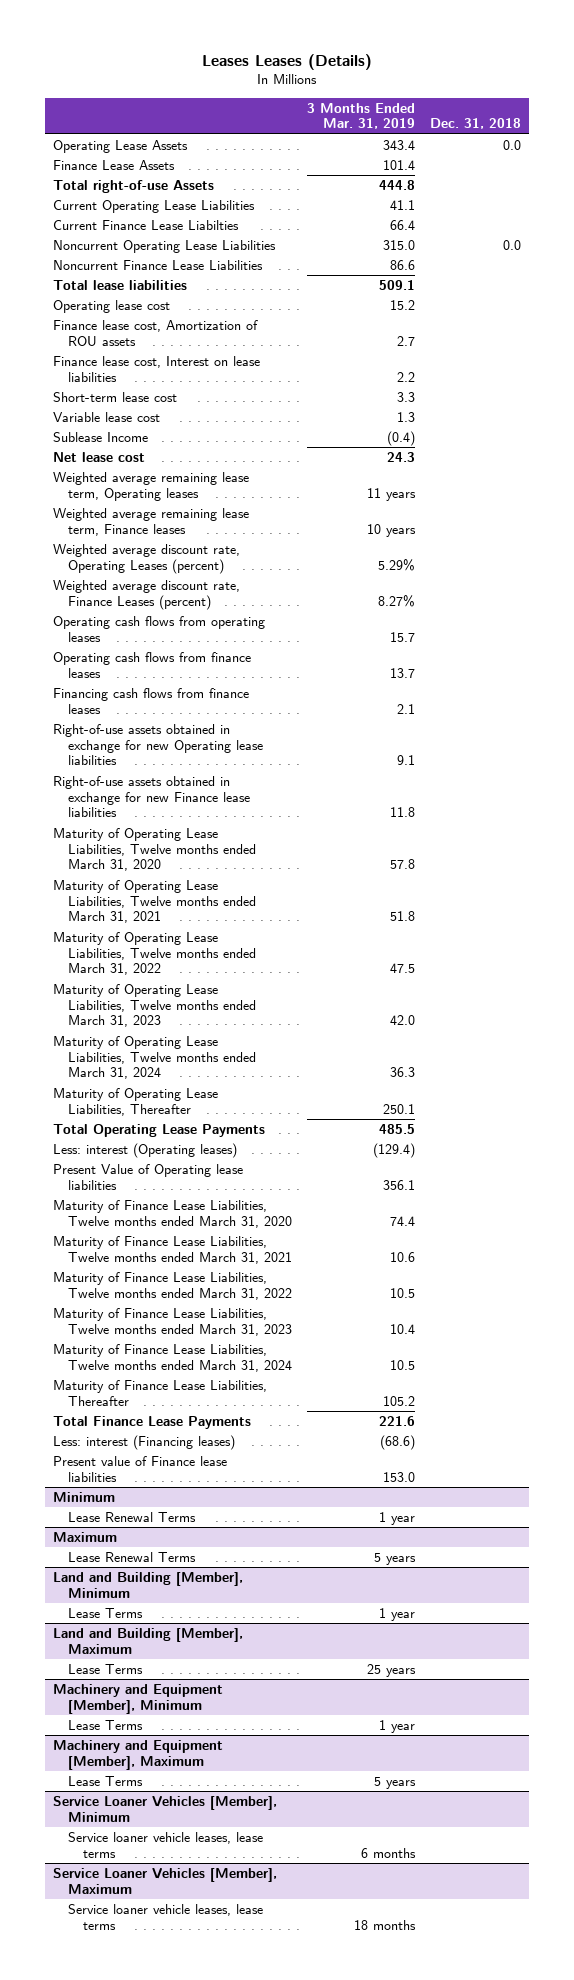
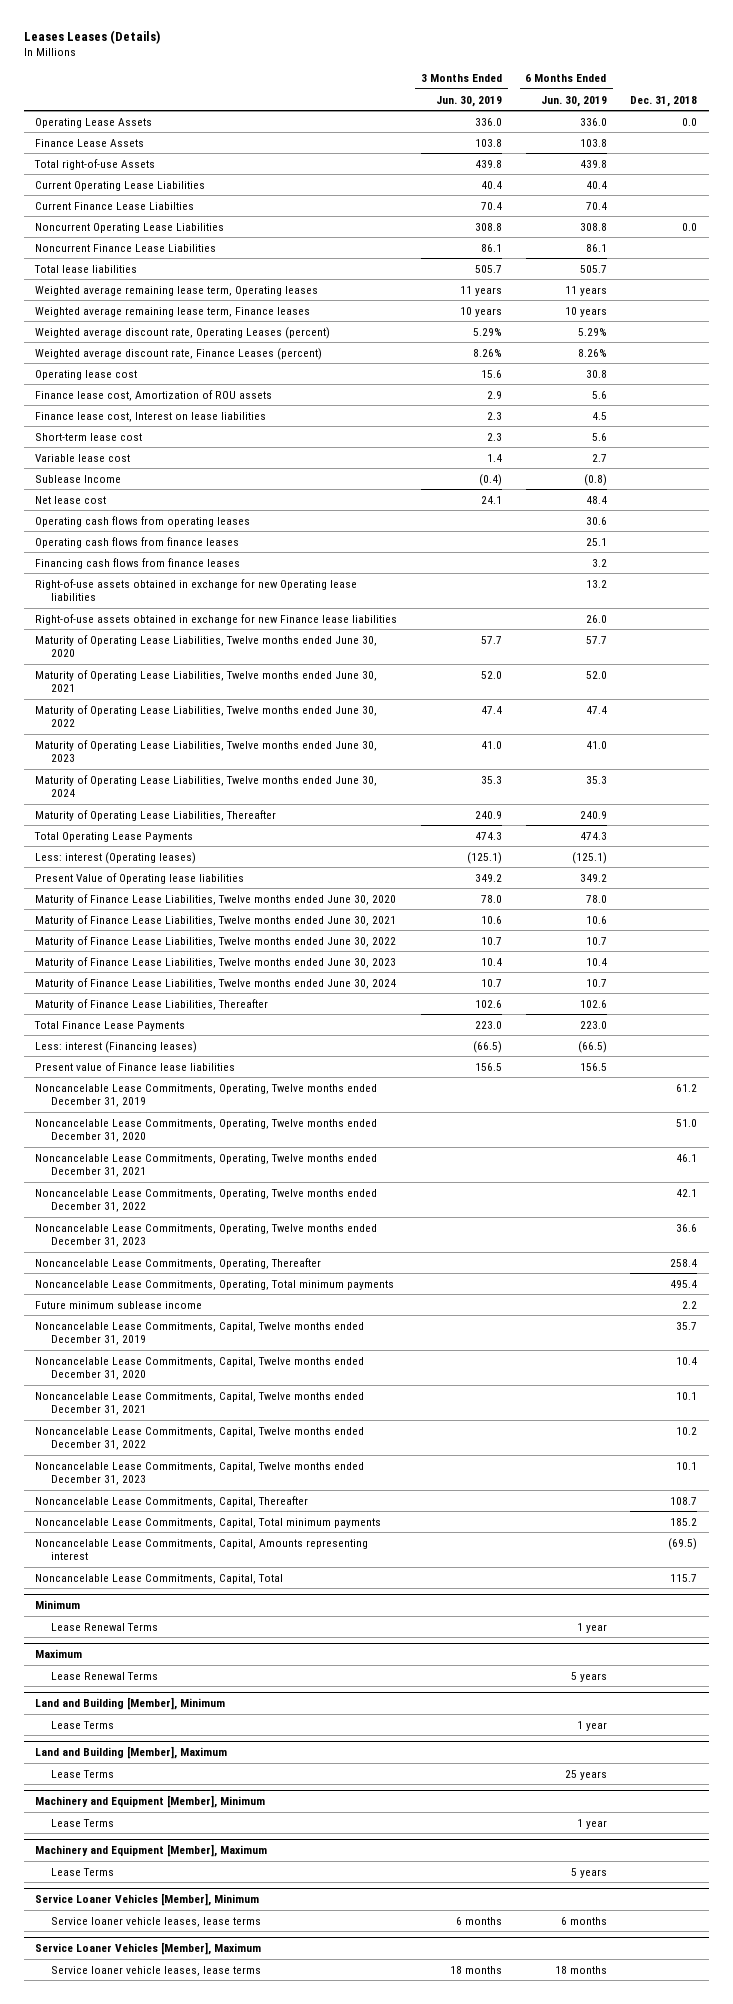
- | 3 Months Ended Mar. 31, 2019 | Dec. 31, 2018
+ | 3 Months Ended Jun. 30, 2019 | 6 Months Ended Jun. 30, 2019 | Dec. 31, 2018
moved up: Weighted average remaining lease term, Operating leases | 11 years | 11 years |
moved up: Weighted average remaining lease term, Finance leases | 10 years | 10 years |
moved up: Weighted average discount rate, Operating Leases (percent) | 5.29% | 5.29% |
moved up: Weighted average discount rate, Finance Leases (percent) | 8.26% | 8.26% |
- Maturity of Operating Lease Liabilities, Twelve months ended March 31, 2020 | 57.8 |
- Maturity of Operating Lease Liabilities, Twelve months ended March 31, 2021 | 51.8 |
- Maturity of Operating Lease Liabilities, Twelve months ended March 31, 2022 | 47.5 |
- Maturity of Operating Lease Liabilities, Twelve months ended March 31, 2023 | 42.0 |
- Maturity of Operating Lease Liabilities, Twelve months ended March 31, 2024 | 36.3 |
+ Maturity of Operating Lease Liabilities, Twelve months ended June 30, 2020 | 57.7 | 57.7 |
+ Maturity of Operating Lease Liabilities, Twelve months ended June 30, 2021 | 52.0 | 52.0 |
+ Maturity of Operating Lease Liabilities, Twelve months ended June 30, 2022 | 47.4 | 47.4 |
+ Maturity of Operating Lease Liabilities, Twelve months ended June 30, 2023 | 41.0 | 41.0 |
+ Maturity of Operating Lease Liabilities, Twelve months ended June 30, 2024 | 35.3 | 35.3 |
- Maturity of Finance Lease Liabilities, Twelve months ended March 31, 2020 | 74.4 |
- Maturity of Finance Lease Liabilities, Twelve months ended March 31, 2021 | 10.6 |
- Maturity of Finance Lease Liabilities, Twelve months ended March 31, 2022 | 10.5 |
- Maturity of Finance Lease Liabilities, Twelve months ended March 31, 2023 | 10.4 |
- Maturity of Finance Lease Liabilities, Twelve months ended March 31, 2024 | 10.5 |
+ Maturity of Finance Lease Liabilities, Twelve months ended June 30, 2020 | 78.0 | 78.0 |
+ Maturity of Finance Lease Liabilities, Twelve months ended June 30, 2021 | 10.6 | 10.6 |
+ Maturity of Finance Lease Liabilities, Twelve months ended June 30, 2022 | 10.7 | 10.7 |
+ Maturity of Finance Lease Liabilities, Twelve months ended June 30, 2023 | 10.4 | 10.4 |
+ Maturity of Finance Lease Liabilities, Twelve months ended June 30, 2024 | 10.7 | 10.7 |
+ Noncancelable Lease Commitments, Operating, Twelve months ended December 31, 2019 | | | 61.2
+ Noncancelable Lease Commitments, Operating, Twelve months ended December 31, 2020 | | | 51.0
+ Noncancelable Lease Commitments, Operating, Twelve months ended December 31, 2021 | | | 46.1
+ Noncancelable Lease Commitments, Operating, Twelve months ended December 31, 2022 | | | 42.1
+ Noncancelable Lease Commitments, Operating, Twelve months ended December 31, 2023 | | | 36.6
+ Noncancelable Lease Commitments, Operating, Thereafter | | | 258.4
+ Noncancelable Lease Commitments, Operating, Total minimum payments | | | 495.4
+ Future minimum sublease income | | | 2.2
+ Noncancelable Lease Commitments, Capital, Twelve months ended December 31, 2019 | | | 35.7
+ Noncancelable Lease Commitments, Capital, Twelve months ended December 31, 2020 | | | 10.4
+ Noncancelable Lease Commitments, Capital, Twelve months ended December 31, 2021 | | | 10.1
+ Noncancelable Lease Commitments, Capital, Twelve months ended December 31, 2022 | | | 10.2
+ Noncancelable Lease Commitments, Capital, Twelve months ended December 31, 2023 | | | 10.1
+ Noncancelable Lease Commitments, Capital, Thereafter | | | 108.7
+ Noncancelable Lease Commitments, Capital, Total minimum payments | | | 185.2
+ Noncancelable Lease Commitments, Capital, Amounts representing interest | | | (69.5)
+ Noncancelable Lease Commitments, Capital, Total | | | 115.7

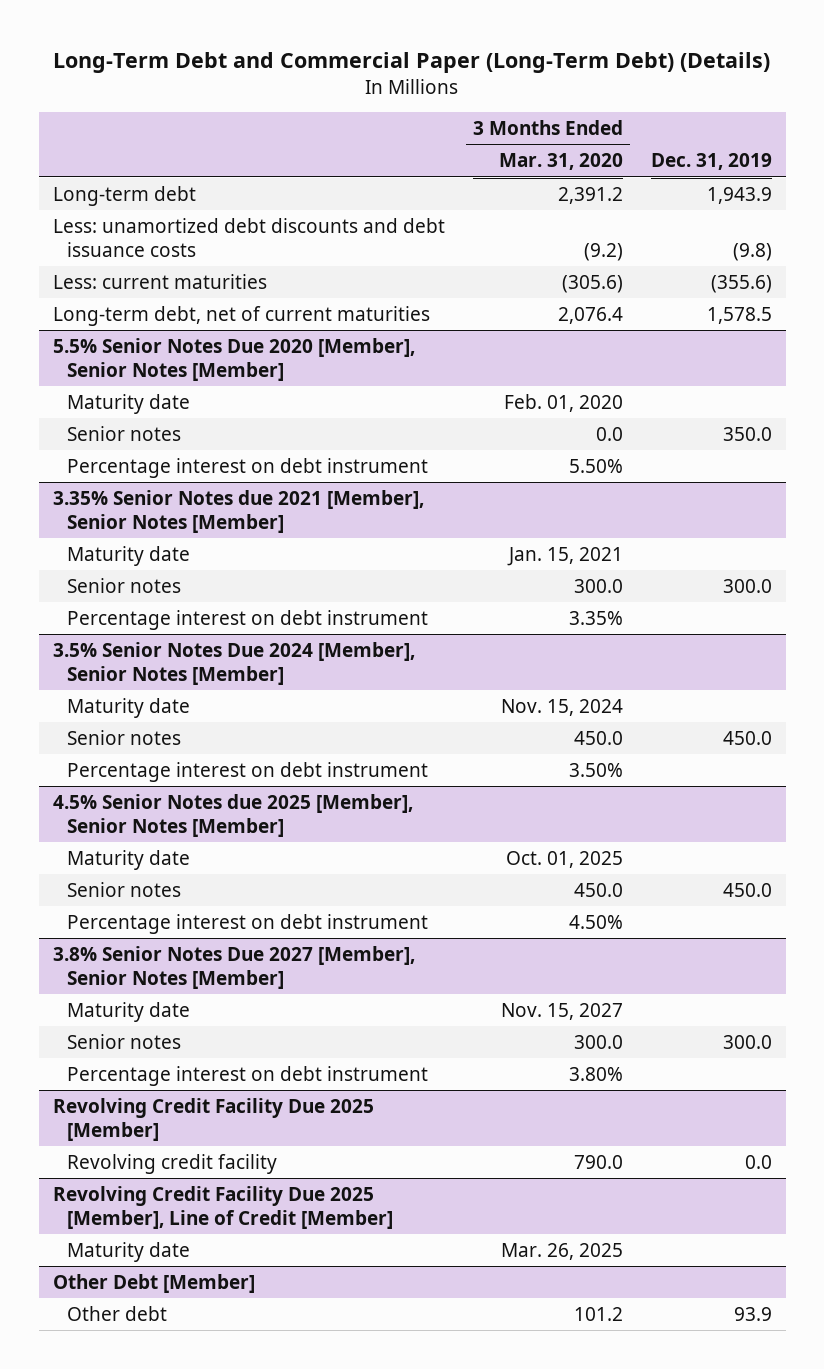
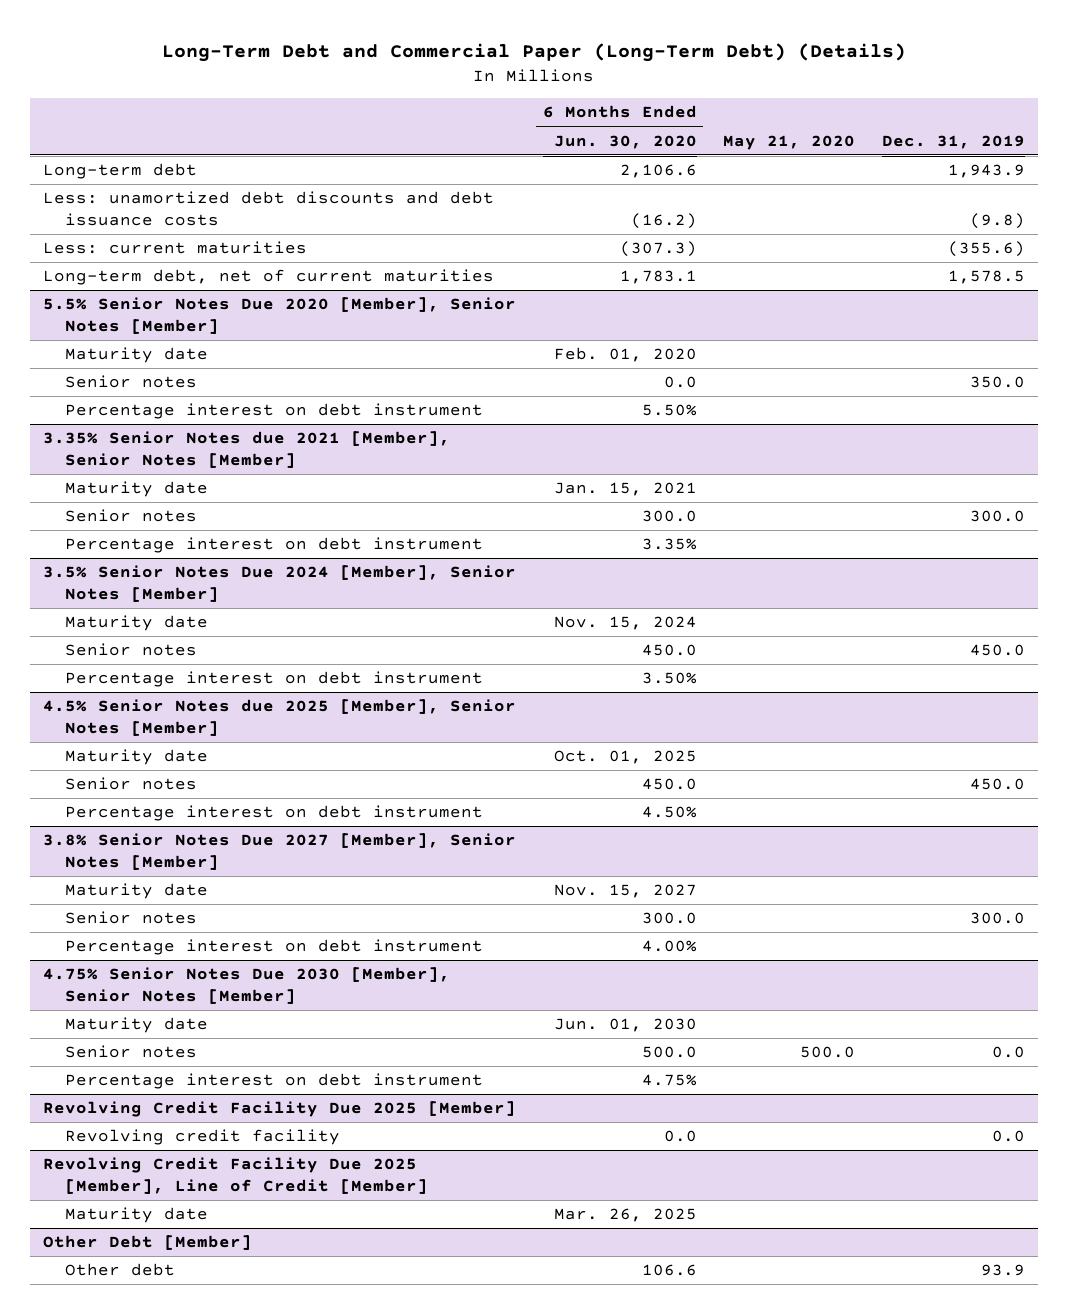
- | 3 Months Ended Mar. 31, 2020 | Dec. 31, 2019
+ | 6 Months Ended Jun. 30, 2020 | May 21, 2020 | Dec. 31, 2019
+ 4.75% Senior Notes Due 2030 [Member], Senior Notes [Member]
+ Maturity date | Jun. 01, 2030 | |
+ Senior notes | 500.0 | 500.0 | 0.0
+ Percentage interest on debt instrument | 4.75% | |

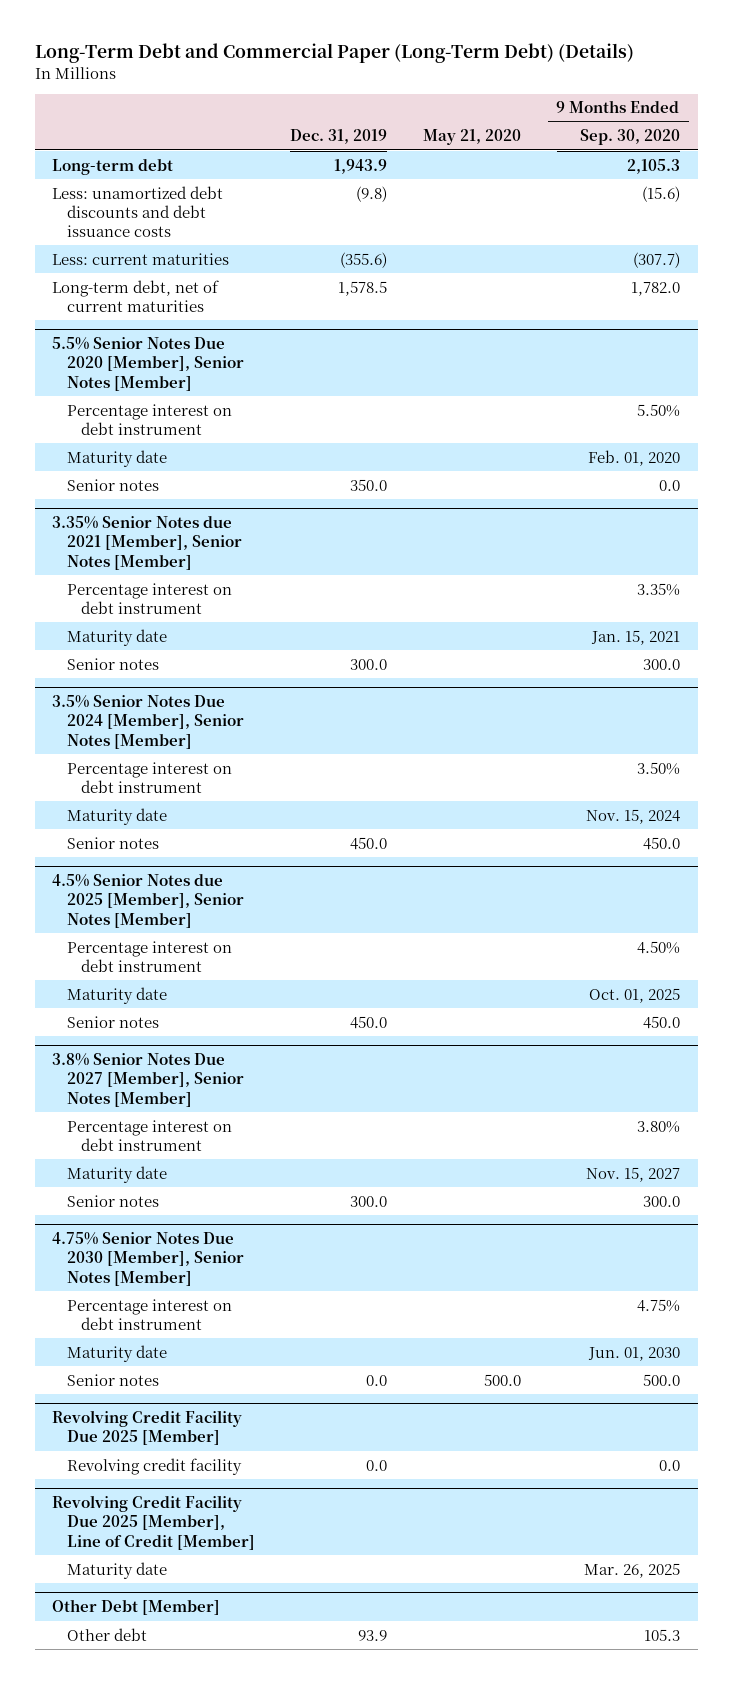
- | 6 Months Ended Jun. 30, 2020 | May 21, 2020 | Dec. 31, 2019
+ | Dec. 31, 2019 | May 21, 2020 | 9 Months Ended Sep. 30, 2020
@ 5.5% Senior Notes Due 2020 [Member], Senior Notes [Member]
moved up: Percentage interest on debt instrument | | | 5.50%
@ 3.35% Senior Notes due 2021 [Member], Senior Notes [Member]
moved up: Percentage interest on debt instrument | | | 3.35%
@ 3.5% Senior Notes Due 2024 [Member], Senior Notes [Member]
moved up: Percentage interest on debt instrument | | | 3.50%
@ 4.5% Senior Notes due 2025 [Member], Senior Notes [Member]
moved up: Percentage interest on debt instrument | | | 4.50%
@ 3.8% Senior Notes Due 2027 [Member], Senior Notes [Member]
moved up: Percentage interest on debt instrument | | | 3.80%
@ 4.75% Senior Notes Due 2030 [Member], Senior Notes [Member]
moved up: Percentage interest on debt instrument | | | 4.75%

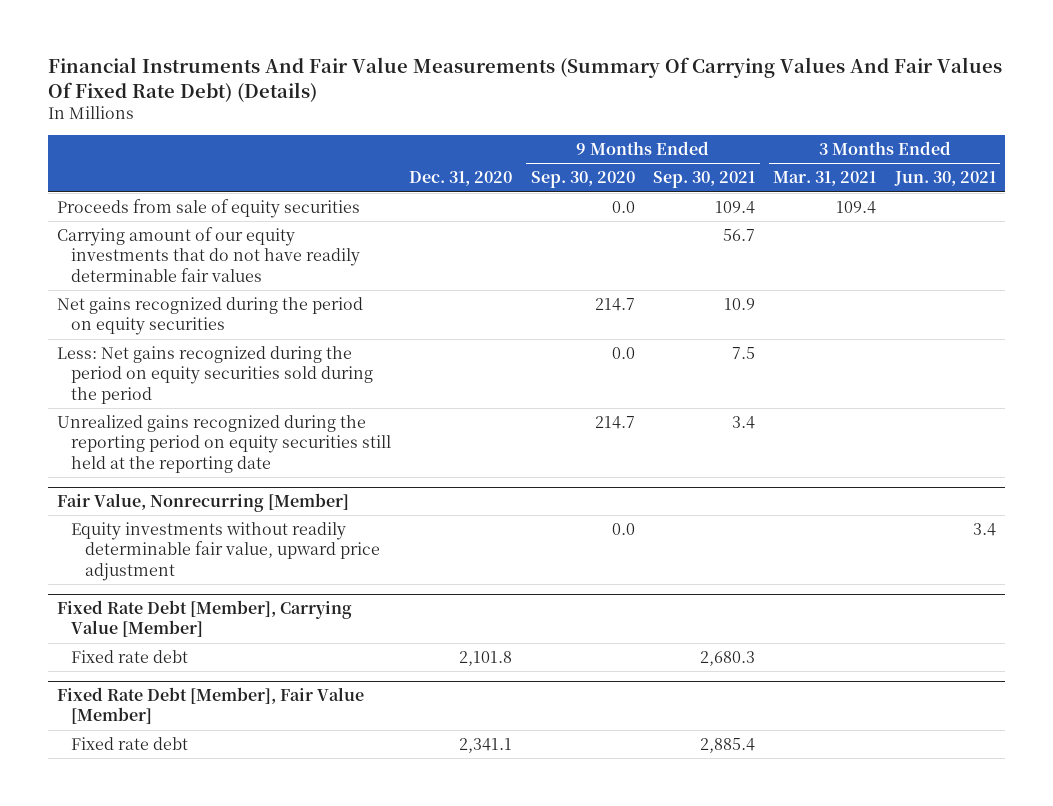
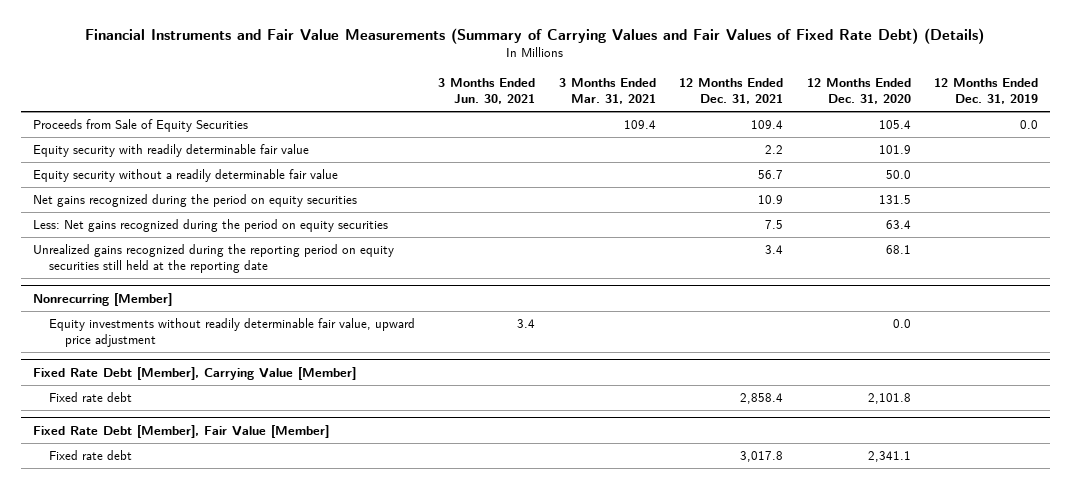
- Financial Instruments And Fair Value Measurements (Summary Of Carrying Values And Fair Values Of Fixed Rate Debt) (Details)
+ Financial Instruments and Fair Value Measurements (Summary of Carrying Values and Fair Values of Fixed Rate Debt) (Details)
- | Dec. 31, 2020 | 9 Months Ended Sep. 30, 2020 | 9 Months Ended Sep. 30, 2021 | 3 Months Ended Mar. 31, 2021 | 3 Months Ended Jun. 30, 2021
+ | 3 Months Ended Jun. 30, 2021 | 3 Months Ended Mar. 31, 2021 | 12 Months Ended Dec. 31, 2021 | 12 Months Ended Dec. 31, 2020 | 12 Months Ended Dec. 31, 2019
- Proceeds from sale of equity securities | | 0.0 | 109.4 | 109.4 |
- Carrying amount of our equity investments that do not have readily determinable fair values | | | 56.7 | |
+ Proceeds from Sale of Equity Securities | | 109.4 | 109.4 | 105.4 | 0.0
+ Equity security with readily determinable fair value | | | 2.2 | 101.9 |
+ Equity security without a readily determinable fair value | | | 56.7 | 50.0 |
- Less: Net gains recognized during the period on equity securities sold during the period | | 0.0 | 7.5 | |
+ Less: Net gains recognized during the period on equity securities | | | 7.5 | 63.4 |
- Fair Value, Nonrecurring [Member]
+ Nonrecurring [Member]

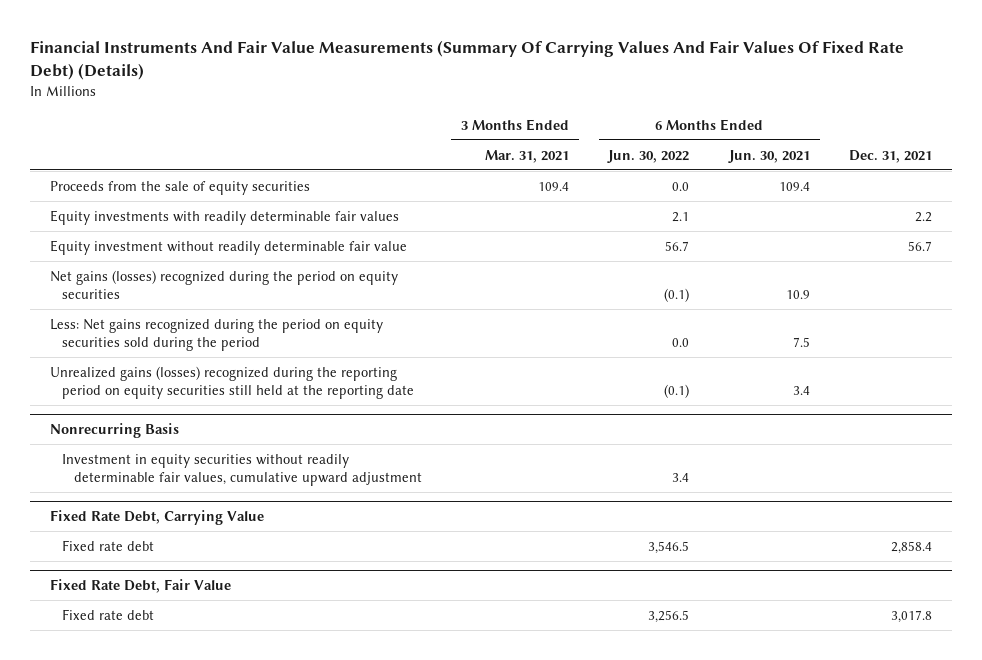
- Financial Instruments and Fair Value Measurements (Summary of Carrying Values and Fair Values of Fixed Rate Debt) (Details)
+ Financial Instruments And Fair Value Measurements (Summary Of Carrying Values And Fair Values Of Fixed Rate Debt) (Details)
- | 3 Months Ended Jun. 30, 2021 | 3 Months Ended Mar. 31, 2021 | 12 Months Ended Dec. 31, 2021 | 12 Months Ended Dec. 31, 2020 | 12 Months Ended Dec. 31, 2019
+ | 3 Months Ended Mar. 31, 2021 | 6 Months Ended Jun. 30, 2022 | 6 Months Ended Jun. 30, 2021 | Dec. 31, 2021
- Proceeds from Sale of Equity Securities | | 109.4 | 109.4 | 105.4 | 0.0
- Equity security with readily determinable fair value | | | 2.2 | 101.9 |
- Equity security without a readily determinable fair value | | | 56.7 | 50.0 |
- Net gains recognized during the period on equity securities | | | 10.9 | 131.5 |
- Less: Net gains recognized during the period on equity securities | | | 7.5 | 63.4 |
- Unrealized gains recognized during the reporting period on equity securities still held at the reporting date | | | 3.4 | 68.1 |
- Nonrecurring [Member]
- Equity investments without readily determinable fair value, upward price adjustment | 3.4 | | | 0.0 |
- Fixed Rate Debt [Member], Carrying Value [Member]
+ Proceeds from the sale of equity securities | 109.4 | 0.0 | 109.4 |
+ Equity investments with readily determinable fair values | | 2.1 | | 2.2
+ Equity investment without readily determinable fair value | | 56.7 | | 56.7
+ Net gains (losses) recognized during the period on equity securities | | (0.1) | 10.9 |
+ Less: Net gains recognized during the period on equity securities sold during the period | | 0.0 | 7.5 |
+ Unrealized gains (losses) recognized during the reporting period on equity securities still held at the reporting date | | (0.1) | 3.4 |
+ Nonrecurring Basis
+ Investment in equity securities without readily determinable fair values, cumulative upward adjustment | | 3.4 | |
+ Fixed Rate Debt, Carrying Value
- Fixed Rate Debt [Member], Fair Value [Member]
+ Fixed Rate Debt, Fair Value

